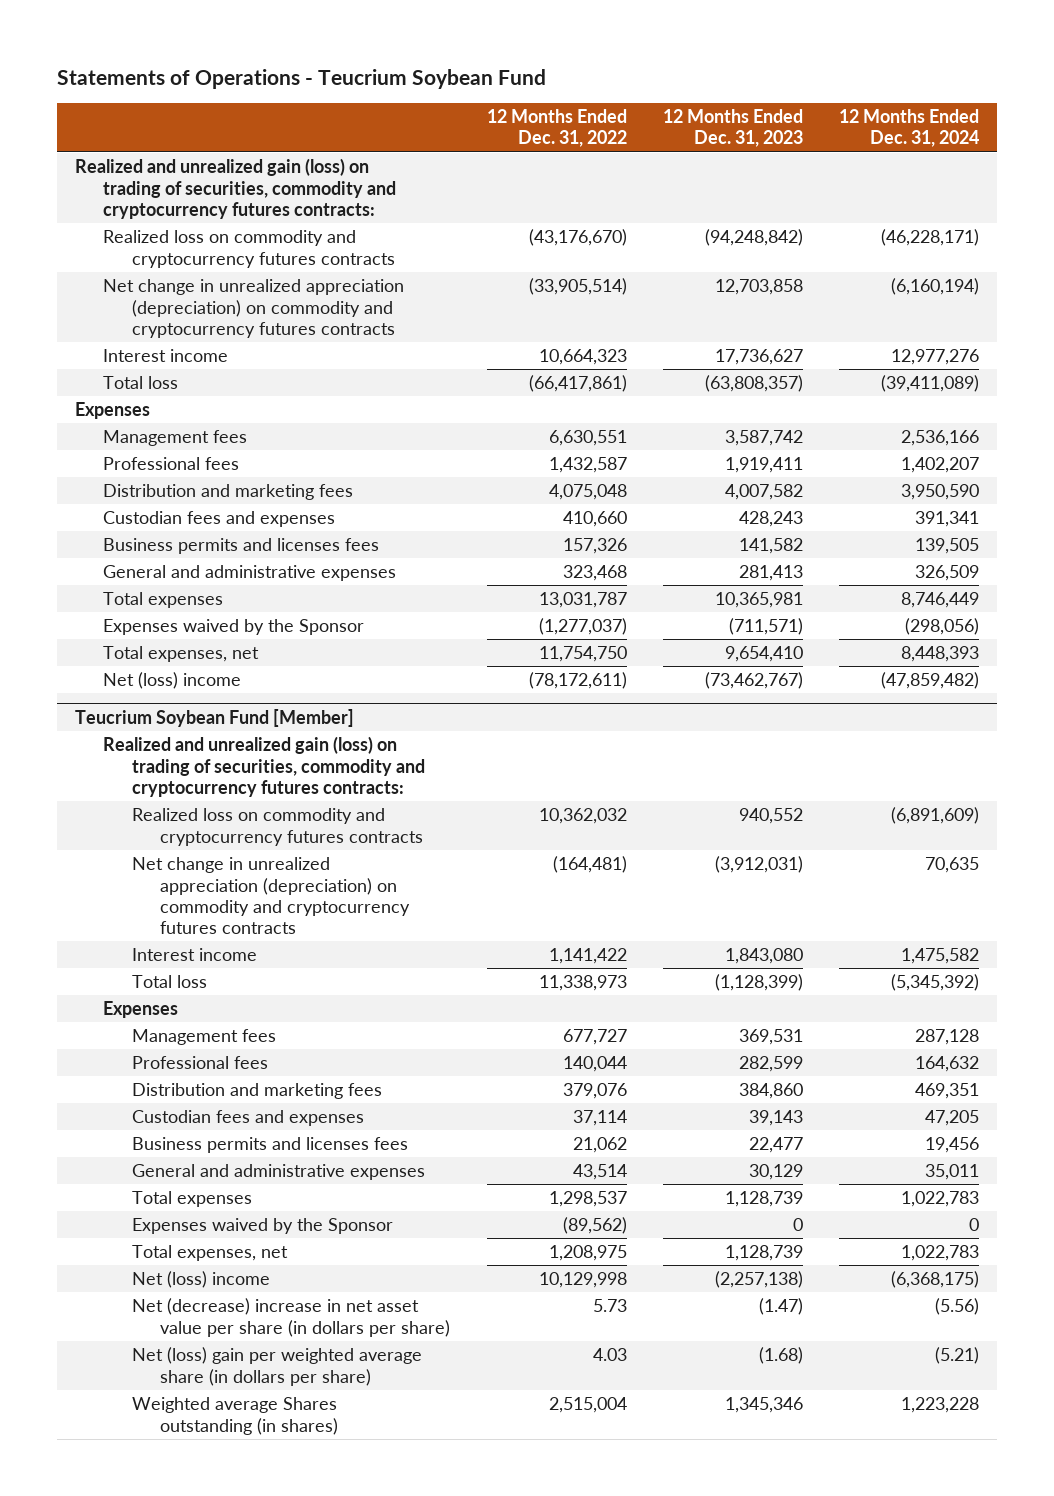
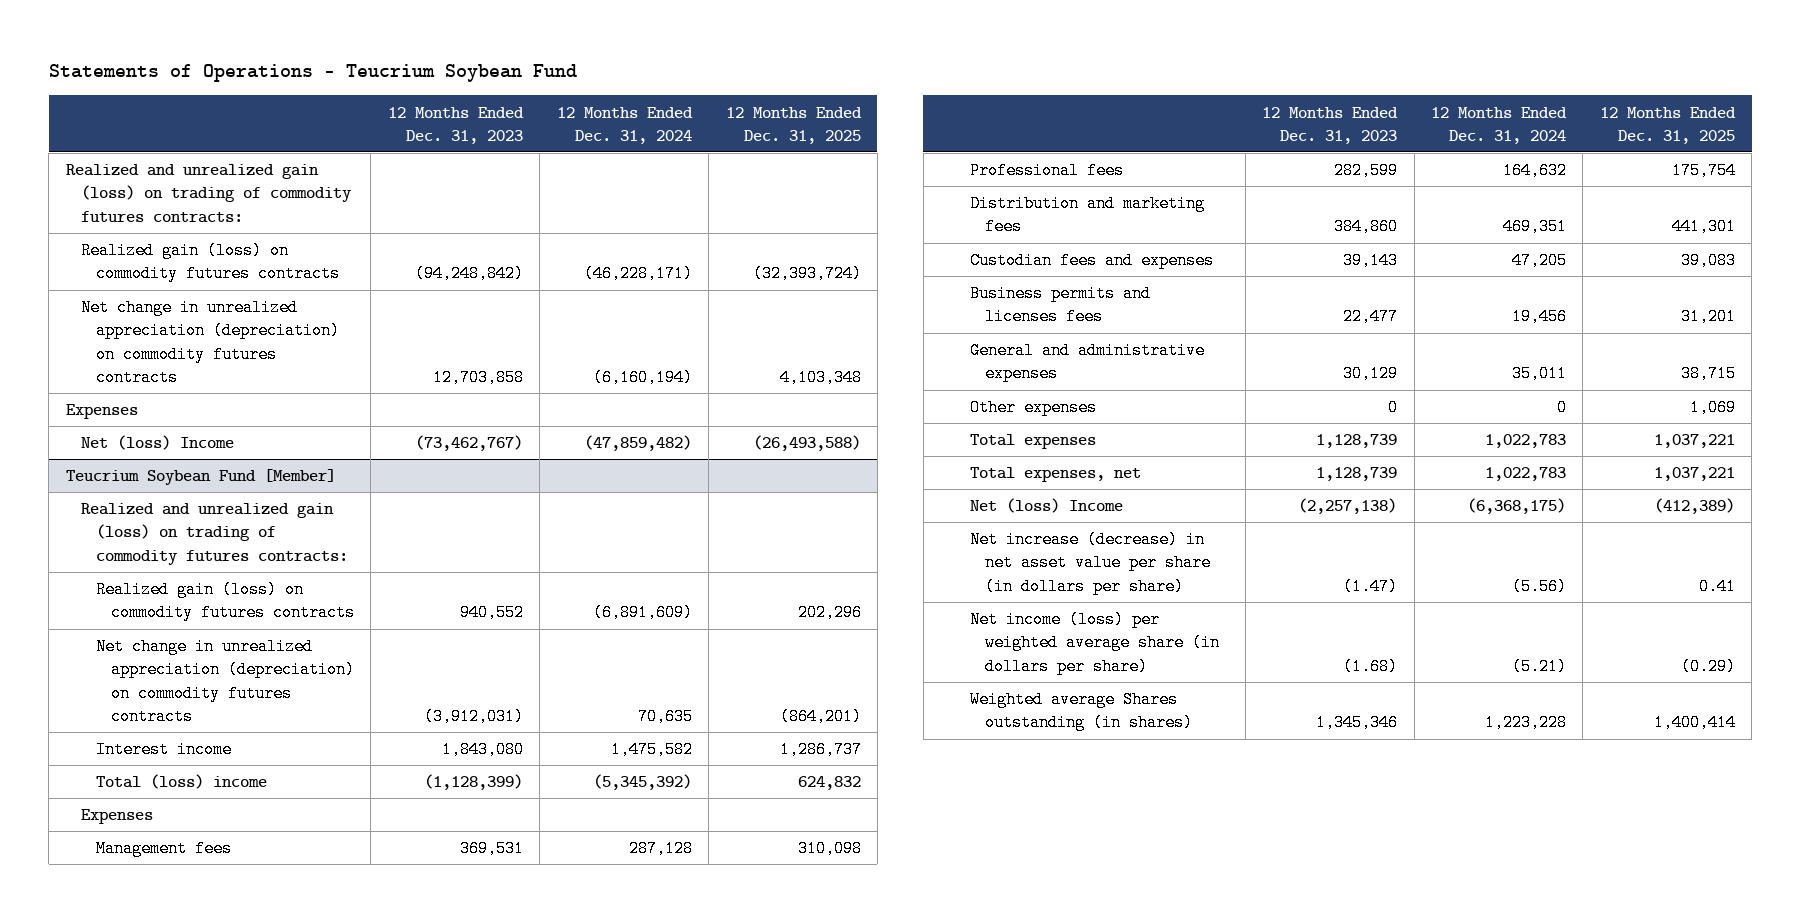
- | 12 Months Ended Dec. 31, 2022 | 12 Months Ended Dec. 31, 2023 | 12 Months Ended Dec. 31, 2024
+ | 12 Months Ended Dec. 31, 2023 | 12 Months Ended Dec. 31, 2024 | 12 Months Ended Dec. 31, 2025
- Realized and unrealized gain (loss) on trading of securities, commodity and cryptocurrency futures contracts:
- Realized loss on commodity and cryptocurrency futures contracts | (43,176,670) | (94,248,842) | (46,228,171)
- Net change in unrealized appreciation (depreciation) on commodity and cryptocurrency futures contracts | (33,905,514) | 12,703,858 | (6,160,194)
- Interest income | 10,664,323 | 17,736,627 | 12,977,276
- Total loss | (66,417,861) | (63,808,357) | (39,411,089)
+ Realized and unrealized gain (loss) on trading of commodity futures contracts:
+ Realized gain (loss) on commodity futures contracts | (94,248,842) | (46,228,171) | (32,393,724)
+ Net change in unrealized appreciation (depreciation) on commodity futures contracts | 12,703,858 | (6,160,194) | 4,103,348
- Management fees | 6,630,551 | 3,587,742 | 2,536,166
- Professional fees | 1,432,587 | 1,919,411 | 1,402,207
- Distribution and marketing fees | 4,075,048 | 4,007,582 | 3,950,590
- Custodian fees and expenses | 410,660 | 428,243 | 391,341
- Business permits and licenses fees | 157,326 | 141,582 | 139,505
- General and administrative expenses | 323,468 | 281,413 | 326,509
- Total expenses | 13,031,787 | 10,365,981 | 8,746,449
- Expenses waived by the Sponsor | (1,277,037) | (711,571) | (298,056)
- Total expenses, net | 11,754,750 | 9,654,410 | 8,448,393
- Net (loss) income | (78,172,611) | (73,462,767) | (47,859,482)
+ Net (loss) Income | (73,462,767) | (47,859,482) | (26,493,588)
@ Teucrium Soybean Fund [Member]
- Realized and unrealized gain (loss) on trading of securities, commodity and cryptocurrency futures contracts:
- Realized loss on commodity and cryptocurrency futures contracts | 10,362,032 | 940,552 | (6,891,609)
- Net change in unrealized appreciation (depreciation) on commodity and cryptocurrency futures contracts | (164,481) | (3,912,031) | 70,635
+ Realized and unrealized gain (loss) on trading of commodity futures contracts:
+ Realized gain (loss) on commodity futures contracts | 940,552 | (6,891,609) | 202,296
+ Net change in unrealized appreciation (depreciation) on commodity futures contracts | (3,912,031) | 70,635 | (864,201)
- Total loss | 11,338,973 | (1,128,399) | (5,345,392)
+ Total (loss) income | (1,128,399) | (5,345,392) | 624,832
+ Other expenses | 0 | 0 | 1,069
- Expenses waived by the Sponsor | (89,562) | 0 | 0
- Net (loss) income | 10,129,998 | (2,257,138) | (6,368,175)
- Net (decrease) increase in net asset value per share (in dollars per share) | 5.73 | (1.47) | (5.56)
- Net (loss) gain per weighted average share (in dollars per share) | 4.03 | (1.68) | (5.21)
+ Net (loss) Income | (2,257,138) | (6,368,175) | (412,389)
+ Net increase (decrease) in net asset value per share (in dollars per share) | (1.47) | (5.56) | 0.41
+ Net income (loss) per weighted average share (in dollars per share) | (1.68) | (5.21) | (0.29)

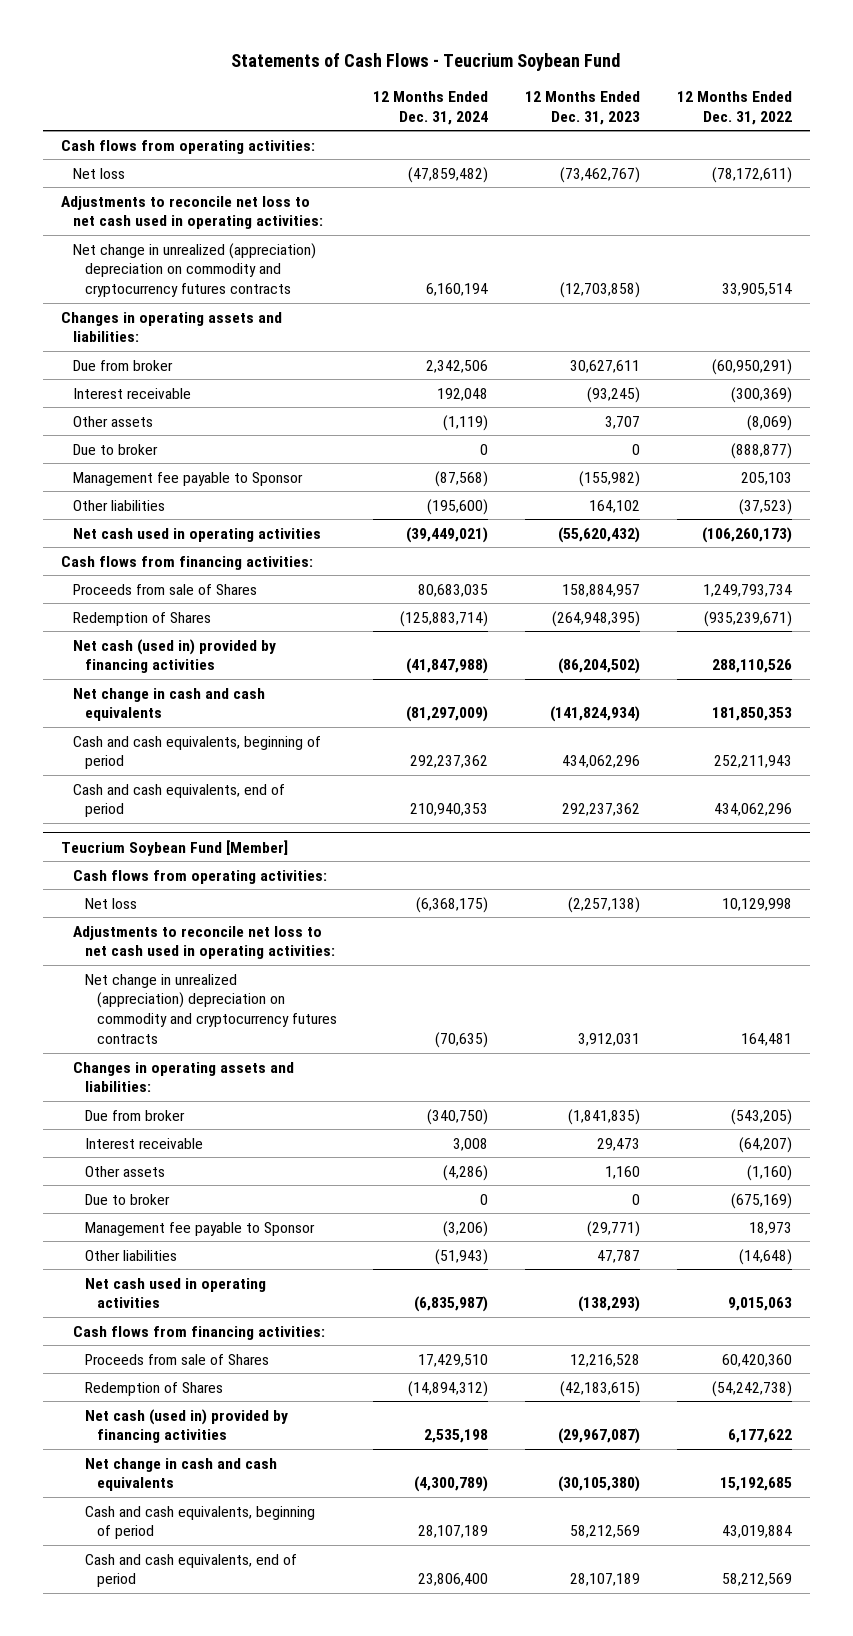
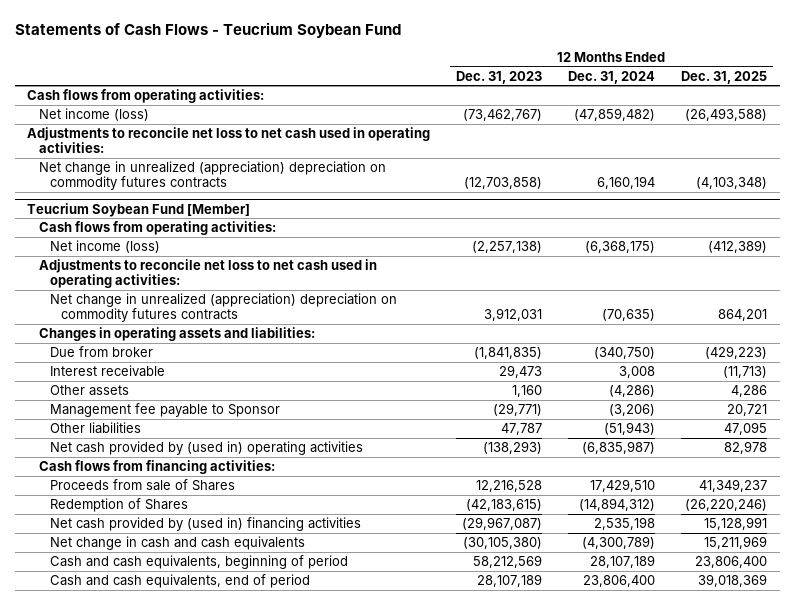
- | 12 Months Ended Dec. 31, 2024 | 12 Months Ended Dec. 31, 2023 | 12 Months Ended Dec. 31, 2022
+ | 12 Months Ended Dec. 31, 2023 | 12 Months Ended Dec. 31, 2024 | 12 Months Ended Dec. 31, 2025
- Net loss | (47,859,482) | (73,462,767) | (78,172,611)
+ Net income (loss) | (73,462,767) | (47,859,482) | (26,493,588)
- Net change in unrealized (appreciation) depreciation on commodity and cryptocurrency futures contracts | 6,160,194 | (12,703,858) | 33,905,514
- Changes in operating assets and liabilities:
- Due from broker | 2,342,506 | 30,627,611 | (60,950,291)
- Interest receivable | 192,048 | (93,245) | (300,369)
- Other assets | (1,119) | 3,707 | (8,069)
- Due to broker | 0 | 0 | (888,877)
- Management fee payable to Sponsor | (87,568) | (155,982) | 205,103
- Other liabilities | (195,600) | 164,102 | (37,523)
- Net cash used in operating activities | (39,449,021) | (55,620,432) | (106,260,173)
- Cash flows from financing activities:
- Proceeds from sale of Shares | 80,683,035 | 158,884,957 | 1,249,793,734
- Redemption of Shares | (125,883,714) | (264,948,395) | (935,239,671)
- Net cash (used in) provided by financing activities | (41,847,988) | (86,204,502) | 288,110,526
- Net change in cash and cash equivalents | (81,297,009) | (141,824,934) | 181,850,353
- Cash and cash equivalents, beginning of period | 292,237,362 | 434,062,296 | 252,211,943
- Cash and cash equivalents, end of period | 210,940,353 | 292,237,362 | 434,062,296
+ Net change in unrealized (appreciation) depreciation on commodity futures contracts | (12,703,858) | 6,160,194 | (4,103,348)
@ Teucrium Soybean Fund [Member]
- Net loss | (6,368,175) | (2,257,138) | 10,129,998
+ Net income (loss) | (2,257,138) | (6,368,175) | (412,389)
- Net change in unrealized (appreciation) depreciation on commodity and cryptocurrency futures contracts | (70,635) | 3,912,031 | 164,481
+ Net change in unrealized (appreciation) depreciation on commodity futures contracts | 3,912,031 | (70,635) | 864,201
- Due to broker | 0 | 0 | (675,169)
- Net cash used in operating activities | (6,835,987) | (138,293) | 9,015,063
+ Net cash provided by (used in) operating activities | (138,293) | (6,835,987) | 82,978
- Net cash (used in) provided by financing activities | 2,535,198 | (29,967,087) | 6,177,622
+ Net cash provided by (used in) financing activities | (29,967,087) | 2,535,198 | 15,128,991

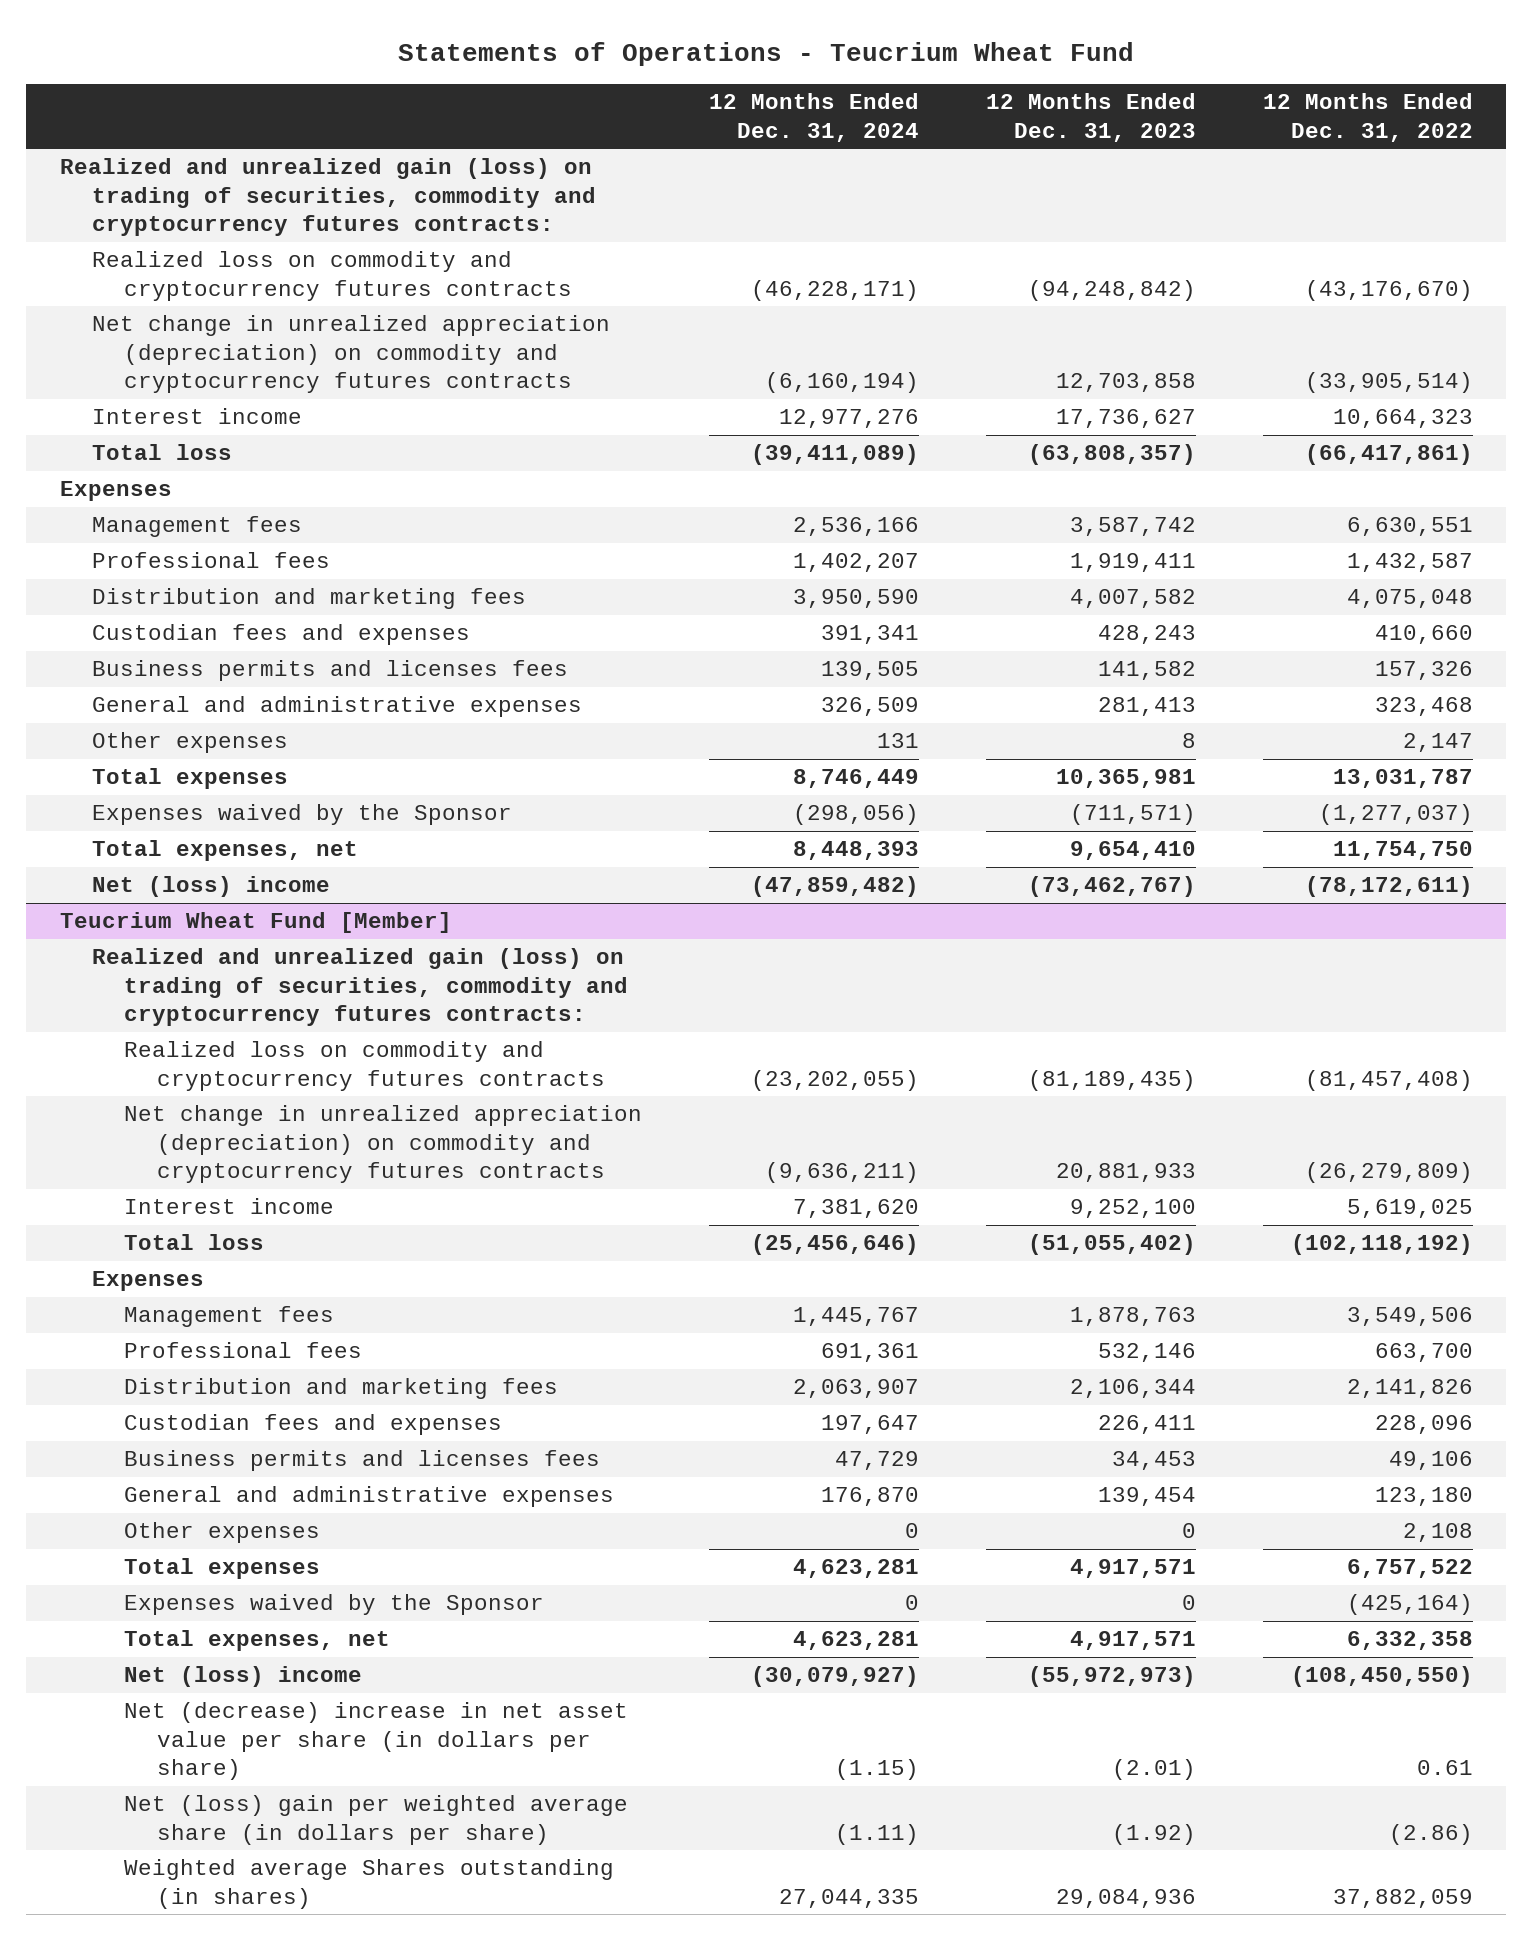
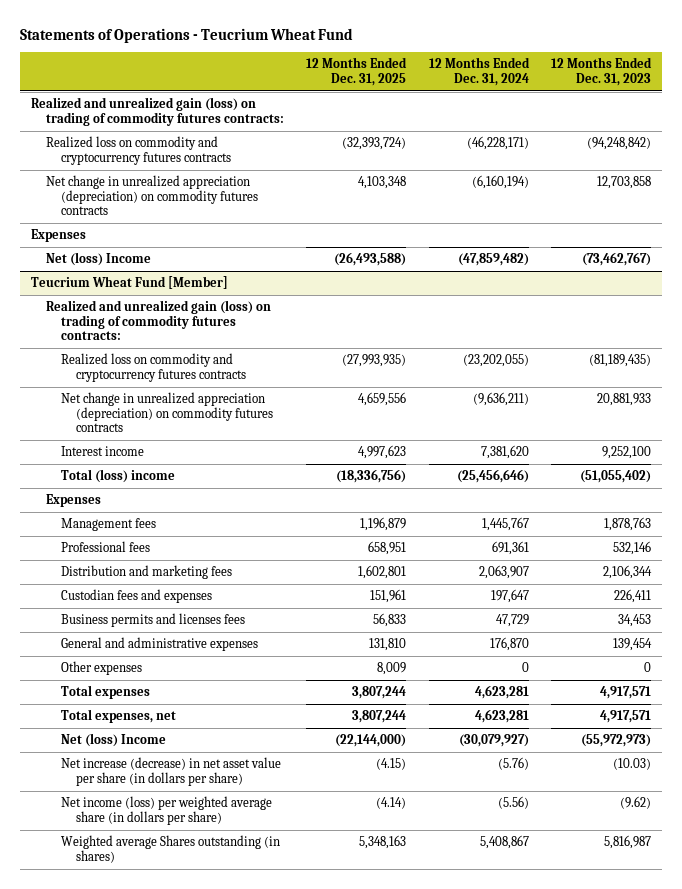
- | 12 Months Ended Dec. 31, 2024 | 12 Months Ended Dec. 31, 2023 | 12 Months Ended Dec. 31, 2022
+ | 12 Months Ended Dec. 31, 2025 | 12 Months Ended Dec. 31, 2024 | 12 Months Ended Dec. 31, 2023
- Realized and unrealized gain (loss) on trading of securities, commodity and cryptocurrency futures contracts:
+ Realized and unrealized gain (loss) on trading of commodity futures contracts:
- Net change in unrealized appreciation (depreciation) on commodity and cryptocurrency futures contracts | (6,160,194) | 12,703,858 | (33,905,514)
- Interest income | 12,977,276 | 17,736,627 | 10,664,323
- Total loss | (39,411,089) | (63,808,357) | (66,417,861)
+ Net change in unrealized appreciation (depreciation) on commodity futures contracts | 4,103,348 | (6,160,194) | 12,703,858
- Management fees | 2,536,166 | 3,587,742 | 6,630,551
- Professional fees | 1,402,207 | 1,919,411 | 1,432,587
- Distribution and marketing fees | 3,950,590 | 4,007,582 | 4,075,048
- Custodian fees and expenses | 391,341 | 428,243 | 410,660
- Business permits and licenses fees | 139,505 | 141,582 | 157,326
- General and administrative expenses | 326,509 | 281,413 | 323,468
- Other expenses | 131 | 8 | 2,147
- Total expenses | 8,746,449 | 10,365,981 | 13,031,787
- Expenses waived by the Sponsor | (298,056) | (711,571) | (1,277,037)
- Total expenses, net | 8,448,393 | 9,654,410 | 11,754,750
- Net (loss) income | (47,859,482) | (73,462,767) | (78,172,611)
+ Net (loss) Income | (26,493,588) | (47,859,482) | (73,462,767)
@ Teucrium Wheat Fund [Member]
- Realized and unrealized gain (loss) on trading of securities, commodity and cryptocurrency futures contracts:
+ Realized and unrealized gain (loss) on trading of commodity futures contracts:
- Net change in unrealized appreciation (depreciation) on commodity and cryptocurrency futures contracts | (9,636,211) | 20,881,933 | (26,279,809)
+ Net change in unrealized appreciation (depreciation) on commodity futures contracts | 4,659,556 | (9,636,211) | 20,881,933
- Total loss | (25,456,646) | (51,055,402) | (102,118,192)
+ Total (loss) income | (18,336,756) | (25,456,646) | (51,055,402)
- Expenses waived by the Sponsor | 0 | 0 | (425,164)
- Net (loss) income | (30,079,927) | (55,972,973) | (108,450,550)
- Net (decrease) increase in net asset value per share (in dollars per share) | (1.15) | (2.01) | 0.61
- Net (loss) gain per weighted average share (in dollars per share) | (1.11) | (1.92) | (2.86)
- Weighted average Shares outstanding (in shares) | 27,044,335 | 29,084,936 | 37,882,059
+ Net (loss) Income | (22,144,000) | (30,079,927) | (55,972,973)
+ Net increase (decrease) in net asset value per share (in dollars per share) | (4.15) | (5.76) | (10.03)
+ Net income (loss) per weighted average share (in dollars per share) | (4.14) | (5.56) | (9.62)
+ Weighted average Shares outstanding (in shares) | 5,348,163 | 5,408,867 | 5,816,987

